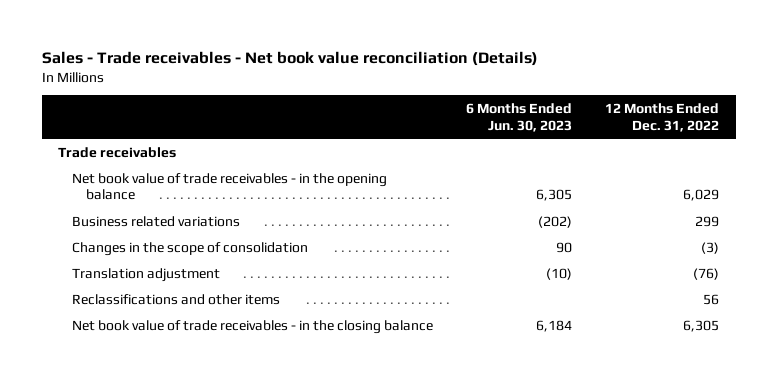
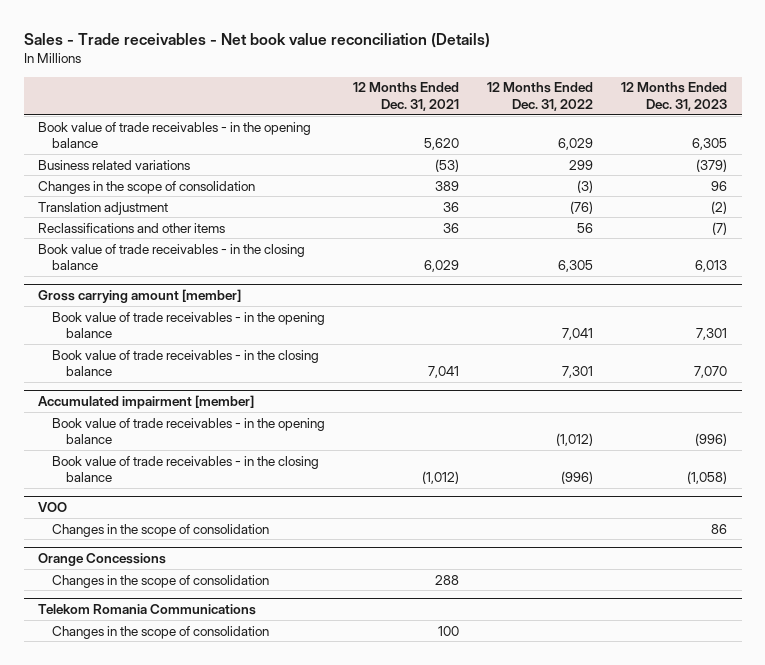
- | 6 Months Ended Jun. 30, 2023 | 12 Months Ended Dec. 31, 2022
+ | 12 Months Ended Dec. 31, 2021 | 12 Months Ended Dec. 31, 2022 | 12 Months Ended Dec. 31, 2023
- Trade receivables
- Net book value of trade receivables - in the opening balance | 6,305 | 6,029
+ Book value of trade receivables - in the opening balance | 5,620 | 6,029 | 6,305
- Net book value of trade receivables - in the closing balance | 6,184 | 6,305
+ Book value of trade receivables - in the closing balance | 6,029 | 6,305 | 6,013
+ Gross carrying amount [member]
+ Book value of trade receivables - in the opening balance | | 7,041 | 7,301
+ Book value of trade receivables - in the closing balance | 7,041 | 7,301 | 7,070
+ Accumulated impairment [member]
+ Book value of trade receivables - in the opening balance | | (1,012) | (996)
+ Book value of trade receivables - in the closing balance | (1,012) | (996) | (1,058)
+ VOO
+ Changes in the scope of consolidation | | | 86
+ Orange Concessions
+ Changes in the scope of consolidation | 288 | |
+ Telekom Romania Communications
+ Changes in the scope of consolidation | 100 | |

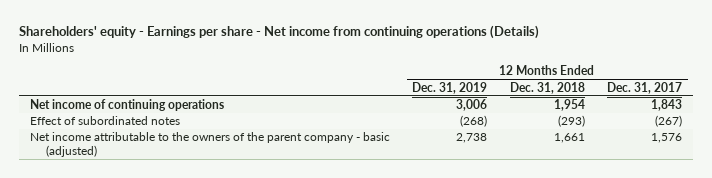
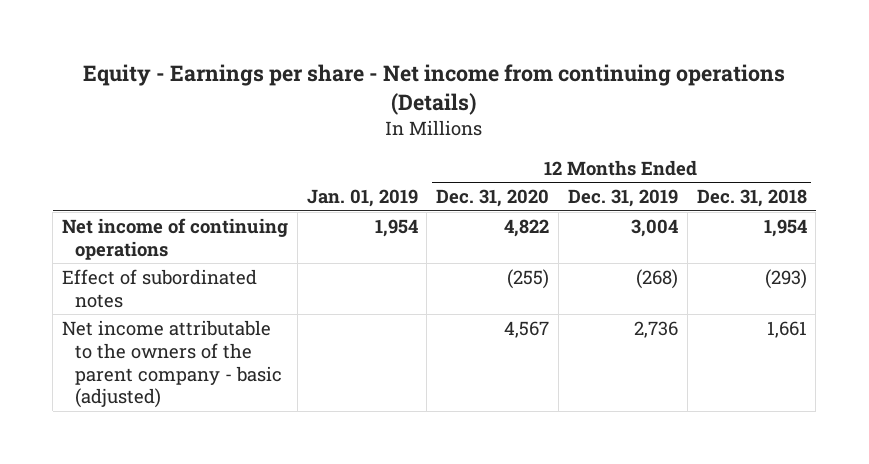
- Shareholders' equity - Earnings per share - Net income from continuing operations (Details)
+ Equity - Earnings per share - Net income from continuing operations (Details)
- | 12 Months Ended Dec. 31, 2019 | 12 Months Ended Dec. 31, 2018 | 12 Months Ended Dec. 31, 2017
+ | Jan. 01, 2019 | 12 Months Ended Dec. 31, 2020 | 12 Months Ended Dec. 31, 2019 | 12 Months Ended Dec. 31, 2018
- Net income of continuing operations | 3,006 | 1,954 | 1,843
+ Net income of continuing operations | 1,954 | 4,822 | 3,004 | 1,954
- Net income attributable to the owners of the parent company - basic (adjusted) | 2,738 | 1,661 | 1,576
+ Net income attributable to the owners of the parent company - basic (adjusted) | | 4,567 | 2,736 | 1,661

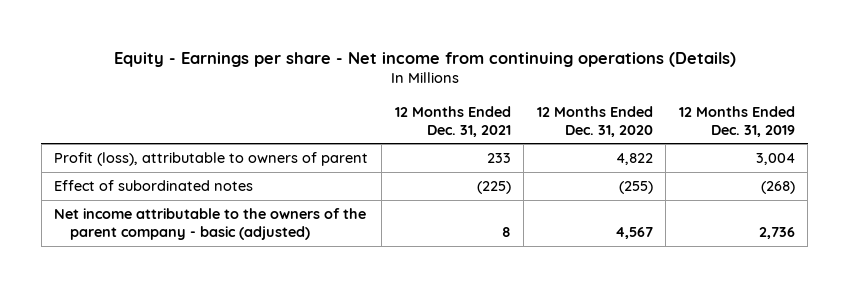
- | Jan. 01, 2019 | 12 Months Ended Dec. 31, 2020 | 12 Months Ended Dec. 31, 2019 | 12 Months Ended Dec. 31, 2018
+ | 12 Months Ended Dec. 31, 2021 | 12 Months Ended Dec. 31, 2020 | 12 Months Ended Dec. 31, 2019
- Net income of continuing operations | 1,954 | 4,822 | 3,004 | 1,954
+ Profit (loss), attributable to owners of parent | 233 | 4,822 | 3,004

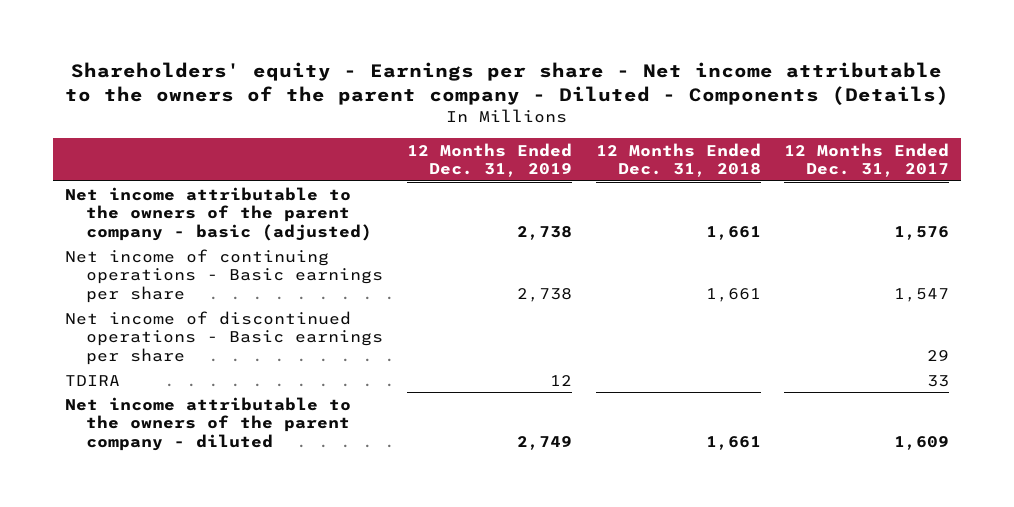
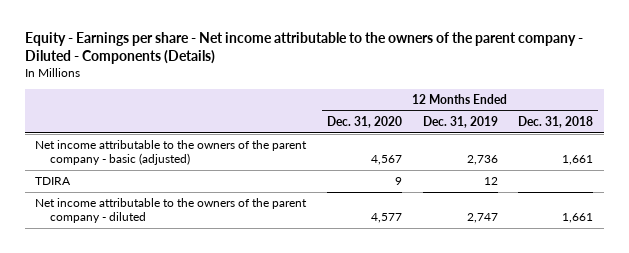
- Shareholders' equity - Earnings per share - Net income attributable to the owners of the parent company - Diluted - Components (Details)
+ Equity - Earnings per share - Net income attributable to the owners of the parent company - Diluted - Components (Details)
- | 12 Months Ended Dec. 31, 2019 | 12 Months Ended Dec. 31, 2018 | 12 Months Ended Dec. 31, 2017
+ | 12 Months Ended Dec. 31, 2020 | 12 Months Ended Dec. 31, 2019 | 12 Months Ended Dec. 31, 2018
- Net income attributable to the owners of the parent company - basic (adjusted) | 2,738 | 1,661 | 1,576
- Net income of continuing operations - Basic earnings per share | 2,738 | 1,661 | 1,547
- Net income of discontinued operations - Basic earnings per share | | | 29
+ Net income attributable to the owners of the parent company - basic (adjusted) | 4,567 | 2,736 | 1,661
- Net income attributable to the owners of the parent company - diluted | 2,749 | 1,661 | 1,609
+ Net income attributable to the owners of the parent company - diluted | 4,577 | 2,747 | 1,661

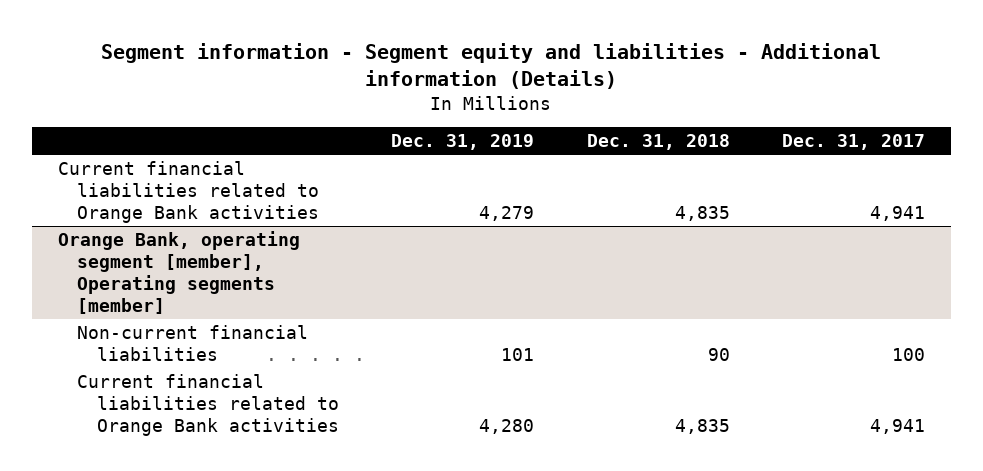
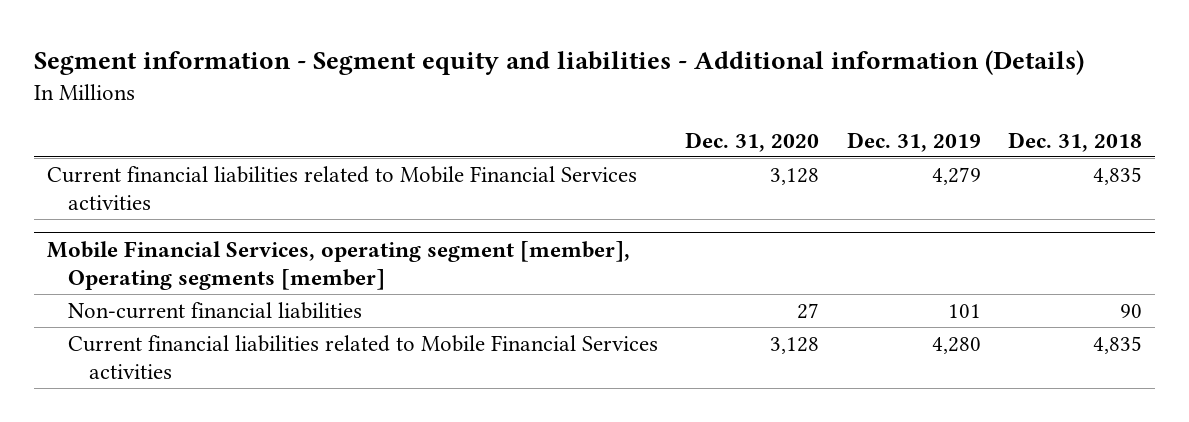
- | Dec. 31, 2019 | Dec. 31, 2018 | Dec. 31, 2017
+ | Dec. 31, 2020 | Dec. 31, 2019 | Dec. 31, 2018
- Current financial liabilities related to Orange Bank activities | 4,279 | 4,835 | 4,941
- Orange Bank, operating segment [member], Operating segments [member]
+ Current financial liabilities related to Mobile Financial Services activities | 3,128 | 4,279 | 4,835
+ Mobile Financial Services, operating segment [member], Operating segments [member]
- Current financial liabilities related to Orange Bank activities | 4,280 | 4,835 | 4,941
+ Current financial liabilities related to Mobile Financial Services activities | 3,128 | 4,280 | 4,835

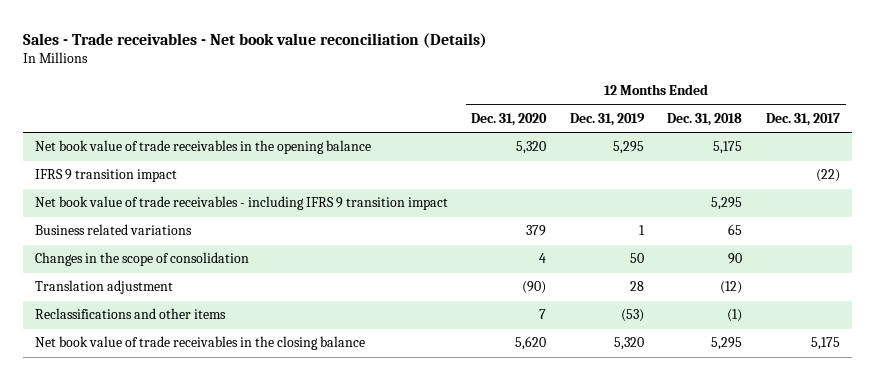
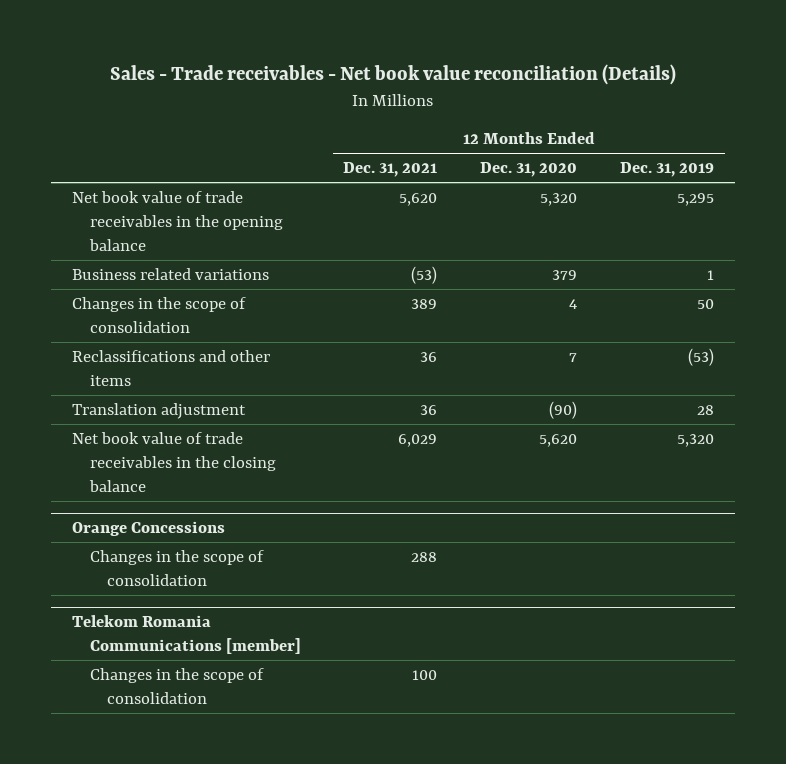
- | 12 Months Ended Dec. 31, 2020 | 12 Months Ended Dec. 31, 2019 | 12 Months Ended Dec. 31, 2018 | 12 Months Ended Dec. 31, 2017
+ | 12 Months Ended Dec. 31, 2021 | 12 Months Ended Dec. 31, 2020 | 12 Months Ended Dec. 31, 2019
- IFRS 9 transition impact | | | | (22)
- Net book value of trade receivables - including IFRS 9 transition impact | | | 5,295 |
moved down: Translation adjustment | 36 | (90) | 28
+ Orange Concessions
+ Changes in the scope of consolidation | 288 | |
+ Telekom Romania Communications [member]
+ Changes in the scope of consolidation | 100 | |

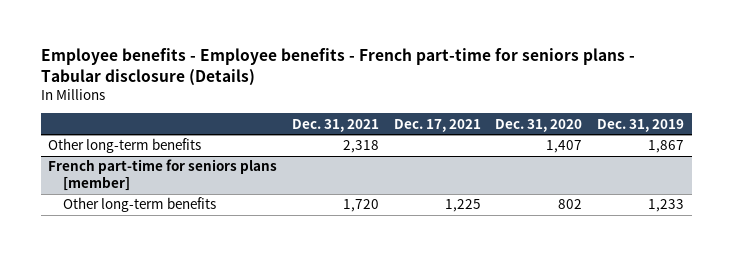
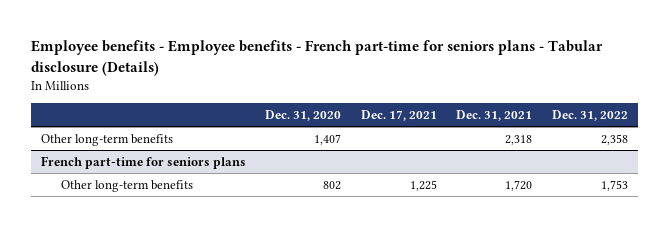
- | Dec. 31, 2021 | Dec. 17, 2021 | Dec. 31, 2020 | Dec. 31, 2019
+ | Dec. 31, 2020 | Dec. 17, 2021 | Dec. 31, 2021 | Dec. 31, 2022
- French part-time for seniors plans [member]
+ French part-time for seniors plans

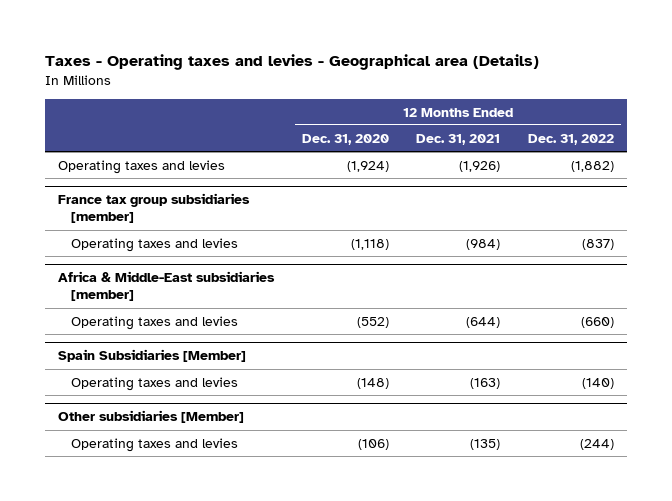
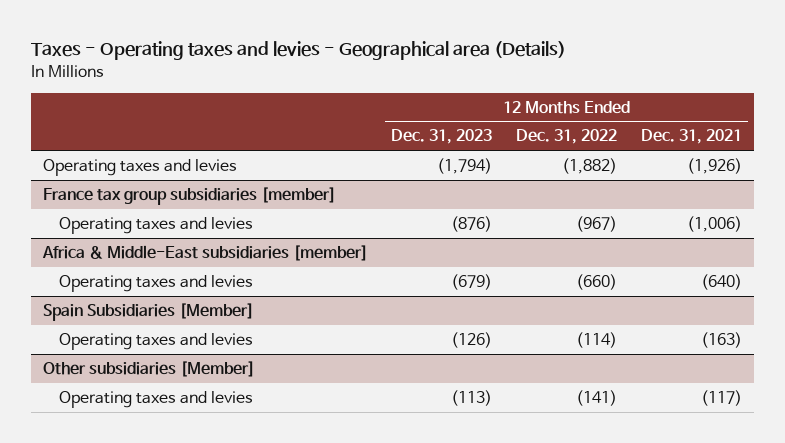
- | 12 Months Ended Dec. 31, 2020 | 12 Months Ended Dec. 31, 2021 | 12 Months Ended Dec. 31, 2022
+ | 12 Months Ended Dec. 31, 2023 | 12 Months Ended Dec. 31, 2022 | 12 Months Ended Dec. 31, 2021
@ France tax group subsidiaries [member]
- Operating taxes and levies | (1,118) | (984) | (837)
+ Operating taxes and levies | (876) | (967) | (1,006)
@ Africa & Middle-East subsidiaries [member]
- Operating taxes and levies | (552) | (644) | (660)
+ Operating taxes and levies | (679) | (660) | (640)
@ Spain Subsidiaries [Member]
- Operating taxes and levies | (148) | (163) | (140)
+ Operating taxes and levies | (126) | (114) | (163)
@ Other subsidiaries [Member]
- Operating taxes and levies | (106) | (135) | (244)
+ Operating taxes and levies | (113) | (141) | (117)

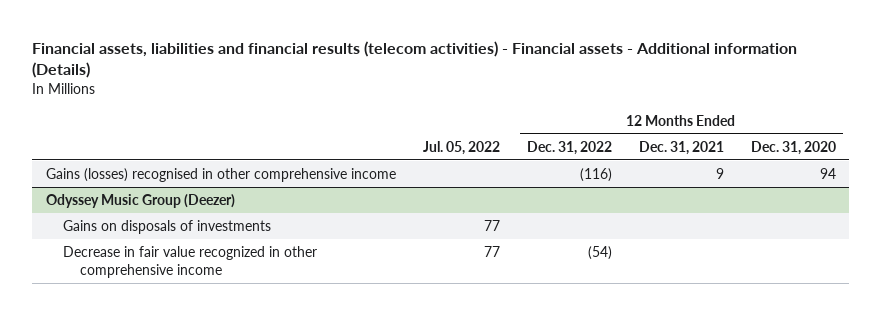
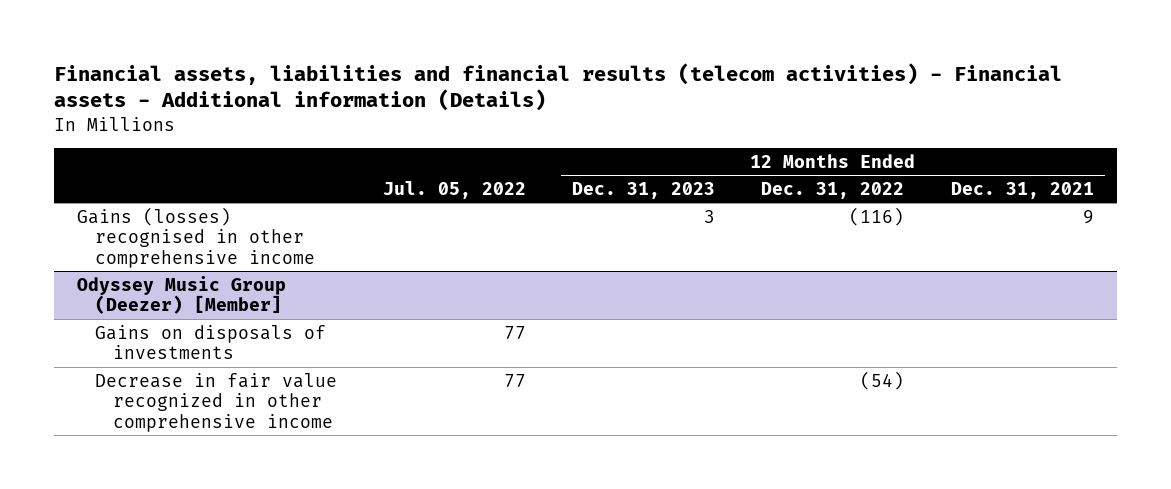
- | Jul. 05, 2022 | 12 Months Ended Dec. 31, 2022 | 12 Months Ended Dec. 31, 2021 | 12 Months Ended Dec. 31, 2020
+ | Jul. 05, 2022 | 12 Months Ended Dec. 31, 2023 | 12 Months Ended Dec. 31, 2022 | 12 Months Ended Dec. 31, 2021
- Odyssey Music Group (Deezer)
+ Odyssey Music Group (Deezer) [Member]

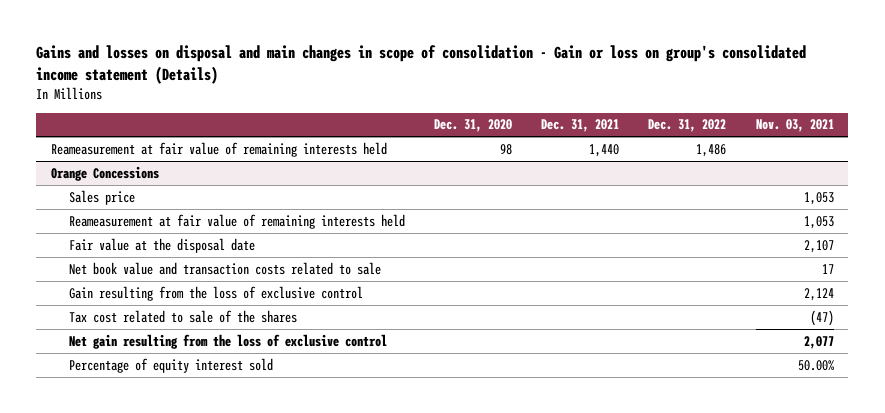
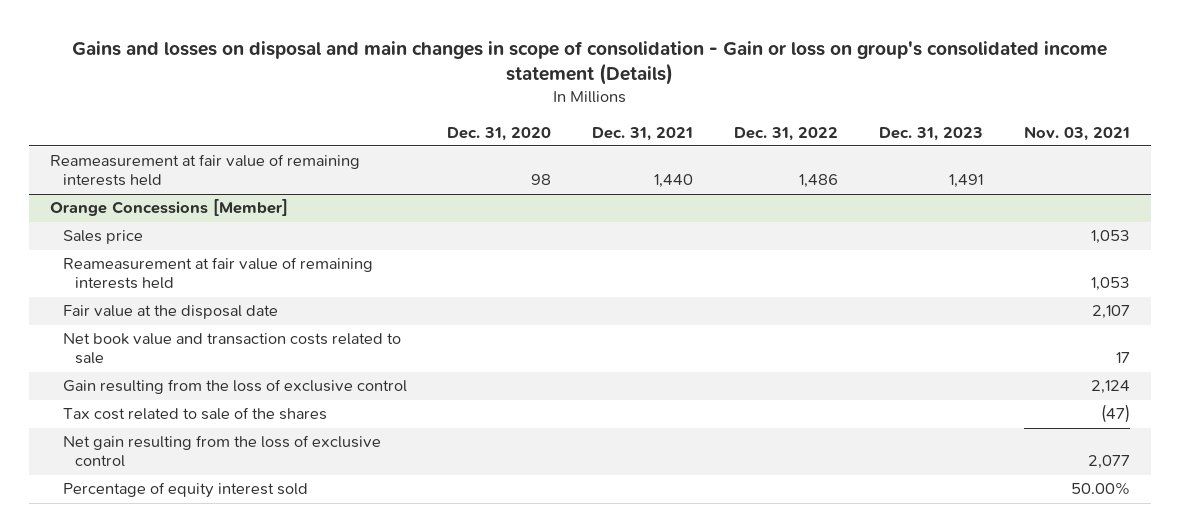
- | Dec. 31, 2020 | Dec. 31, 2021 | Dec. 31, 2022 | Nov. 03, 2021
+ | Dec. 31, 2020 | Dec. 31, 2021 | Dec. 31, 2022 | Dec. 31, 2023 | Nov. 03, 2021
- Orange Concessions
+ Orange Concessions [Member]

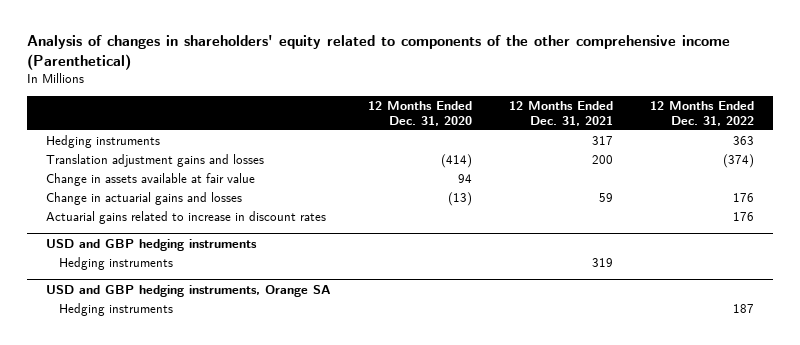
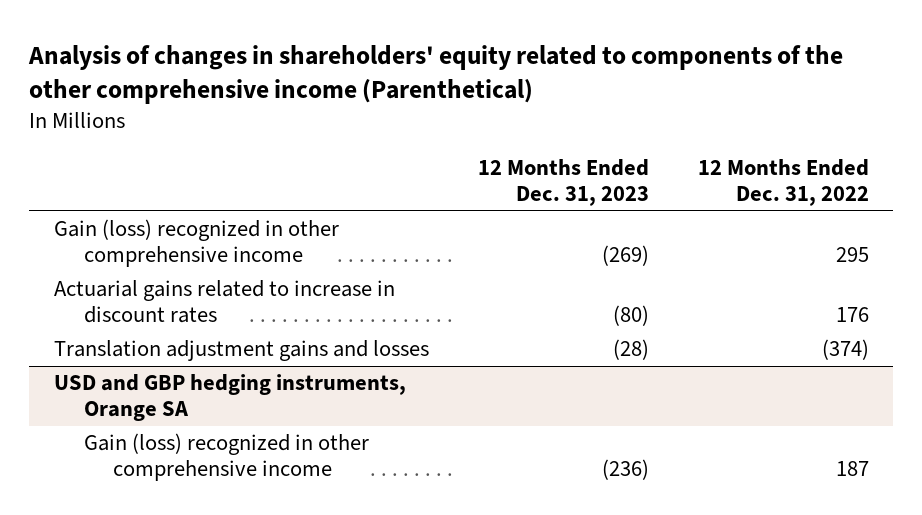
- | 12 Months Ended Dec. 31, 2020 | 12 Months Ended Dec. 31, 2021 | 12 Months Ended Dec. 31, 2022
+ | 12 Months Ended Dec. 31, 2023 | 12 Months Ended Dec. 31, 2022
- Hedging instruments | | 317 | 363
- Change in assets available at fair value | 94 | |
- Change in actuarial gains and losses | (13) | 59 | 176
+ Gain (loss) recognized in other comprehensive income | (269) | 295
- USD and GBP hedging instruments
- Hedging instruments | | 319 |
moved down: Translation adjustment gains and losses | (28) | (374)
@ USD and GBP hedging instruments, Orange SA
- Hedging instruments | | | 187
+ Gain (loss) recognized in other comprehensive income | (236) | 187

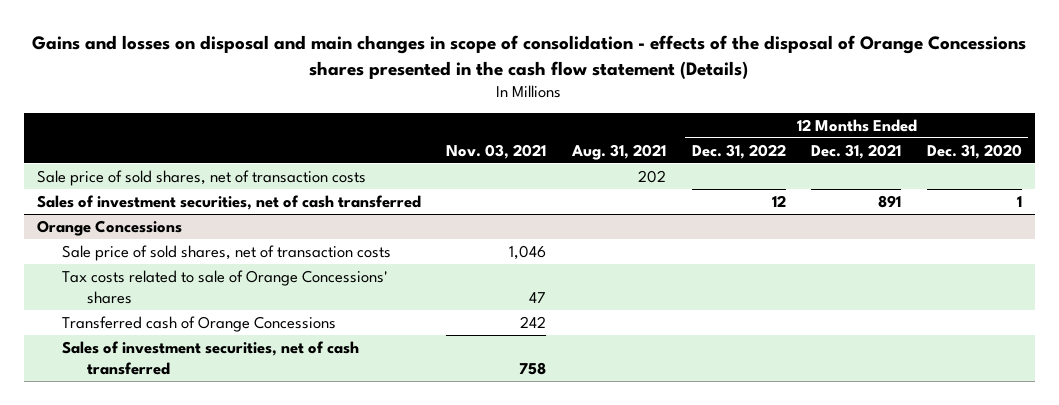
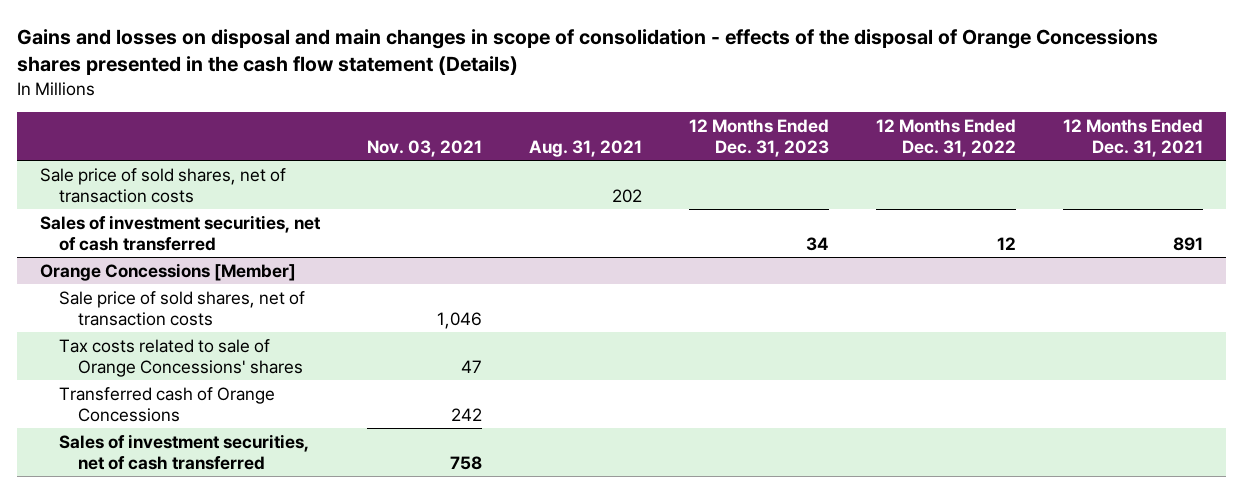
- | Nov. 03, 2021 | Aug. 31, 2021 | 12 Months Ended Dec. 31, 2022 | 12 Months Ended Dec. 31, 2021 | 12 Months Ended Dec. 31, 2020
+ | Nov. 03, 2021 | Aug. 31, 2021 | 12 Months Ended Dec. 31, 2023 | 12 Months Ended Dec. 31, 2022 | 12 Months Ended Dec. 31, 2021
- Orange Concessions
+ Orange Concessions [Member]

